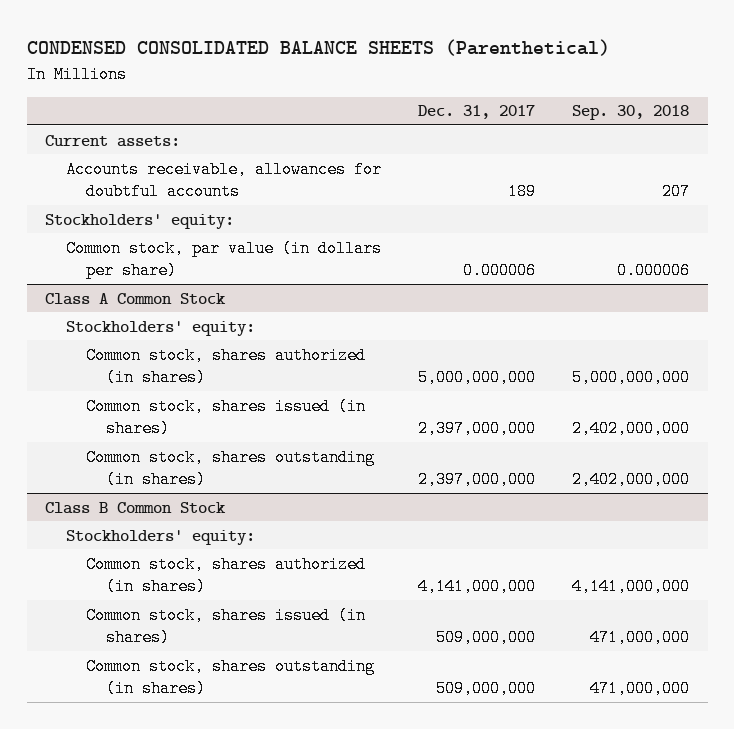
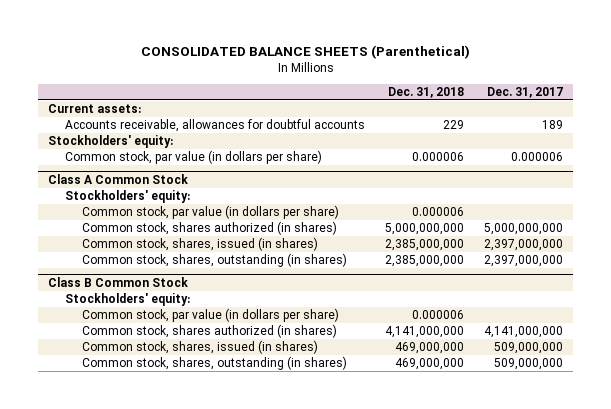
- CONDENSED CONSOLIDATED BALANCE SHEETS (Parenthetical)
+ CONSOLIDATED BALANCE SHEETS (Parenthetical)
- | Dec. 31, 2017 | Sep. 30, 2018
+ | Dec. 31, 2018 | Dec. 31, 2017
@ Class A Common Stock
+ Common stock, par value (in dollars per share) | 0.000006 |
- Common stock, shares issued (in shares) | 2,397,000,000 | 2,402,000,000
- Common stock, shares outstanding (in shares) | 2,397,000,000 | 2,402,000,000
+ Common stock, shares, issued (in shares) | 2,385,000,000 | 2,397,000,000
+ Common stock, shares, outstanding (in shares) | 2,385,000,000 | 2,397,000,000
@ Class B Common Stock
+ Common stock, par value (in dollars per share) | 0.000006 |
- Common stock, shares issued (in shares) | 509,000,000 | 471,000,000
- Common stock, shares outstanding (in shares) | 509,000,000 | 471,000,000
+ Common stock, shares, issued (in shares) | 469,000,000 | 509,000,000
+ Common stock, shares, outstanding (in shares) | 469,000,000 | 509,000,000

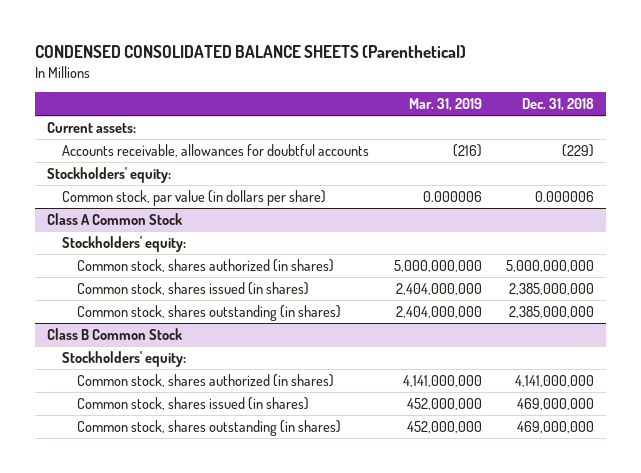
- CONSOLIDATED BALANCE SHEETS (Parenthetical)
+ CONDENSED CONSOLIDATED BALANCE SHEETS (Parenthetical)
- | Dec. 31, 2018 | Dec. 31, 2017
+ | Mar. 31, 2019 | Dec. 31, 2018
- Accounts receivable, allowances for doubtful accounts | 229 | 189
+ Accounts receivable, allowances for doubtful accounts | (216) | (229)
@ Class A Common Stock
- Common stock, par value (in dollars per share) | 0.000006 |
- Common stock, shares, issued (in shares) | 2,385,000,000 | 2,397,000,000
- Common stock, shares, outstanding (in shares) | 2,385,000,000 | 2,397,000,000
+ Common stock, shares issued (in shares) | 2,404,000,000 | 2,385,000,000
+ Common stock, shares outstanding (in shares) | 2,404,000,000 | 2,385,000,000
@ Class B Common Stock
- Common stock, par value (in dollars per share) | 0.000006 |
- Common stock, shares, issued (in shares) | 469,000,000 | 509,000,000
- Common stock, shares, outstanding (in shares) | 469,000,000 | 509,000,000
+ Common stock, shares issued (in shares) | 452,000,000 | 469,000,000
+ Common stock, shares outstanding (in shares) | 452,000,000 | 469,000,000

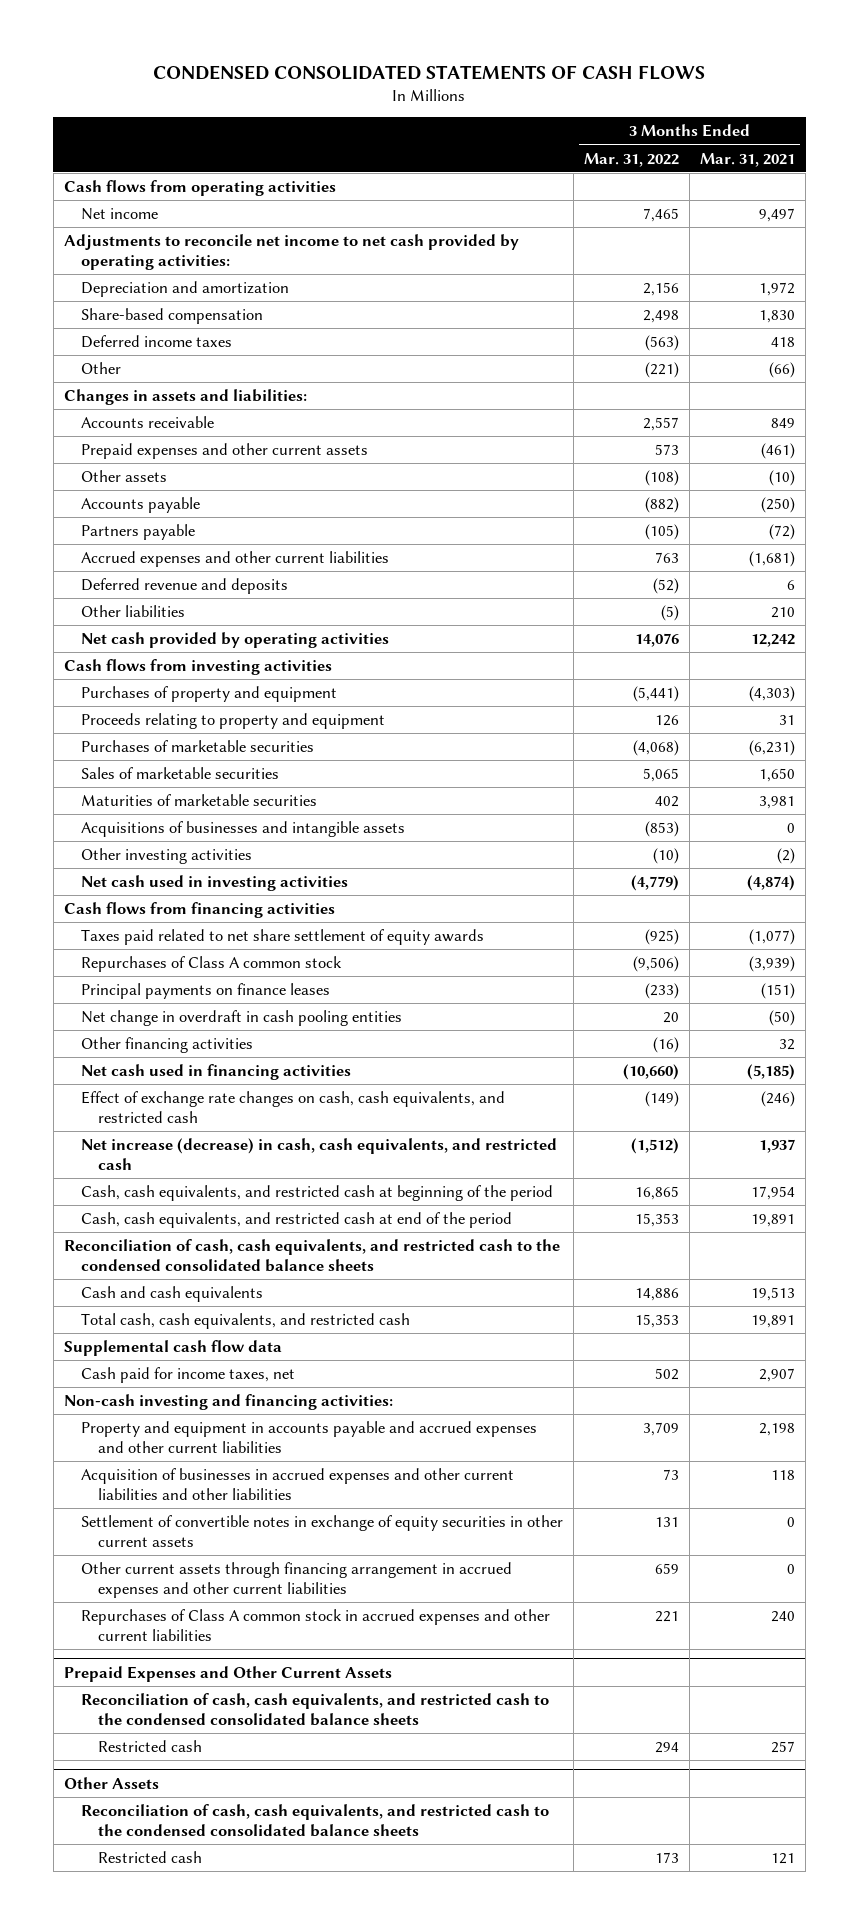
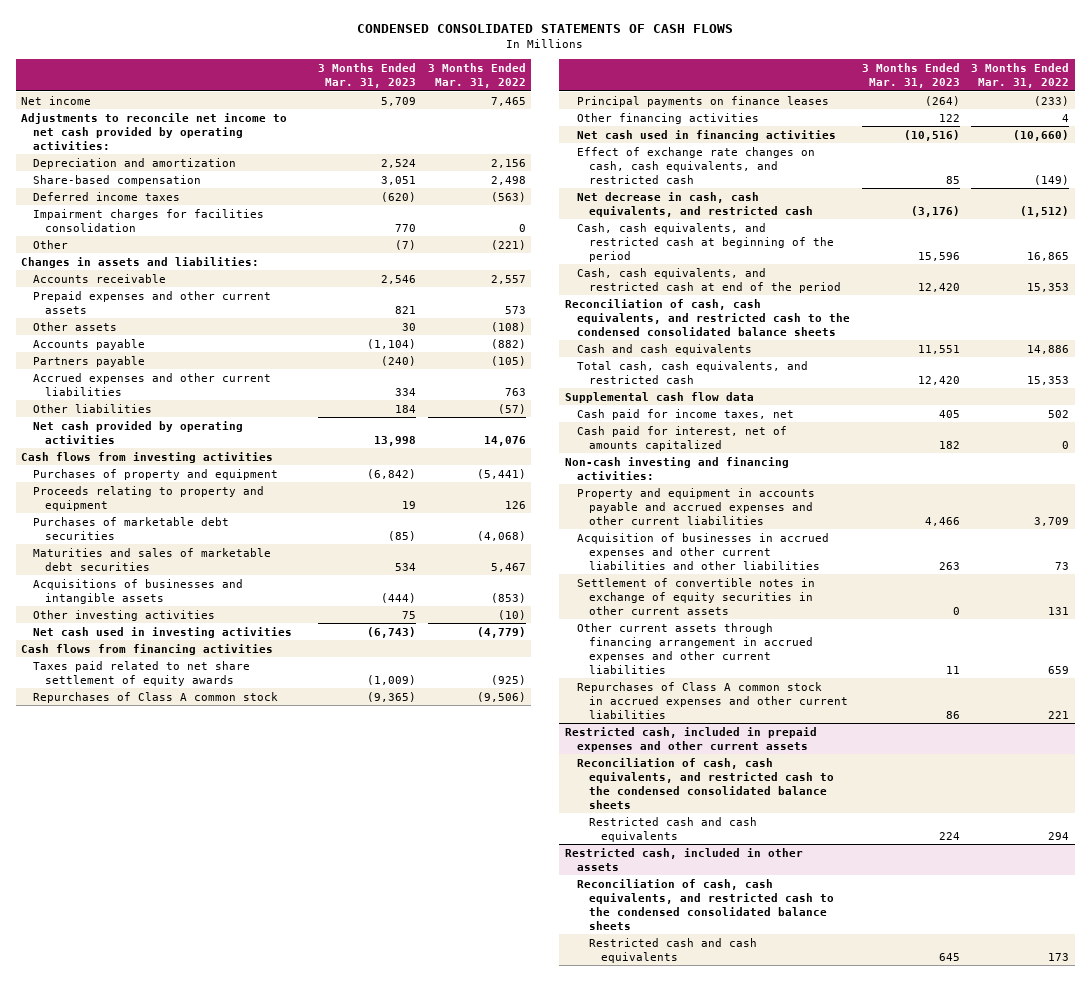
- | 3 Months Ended Mar. 31, 2022 | 3 Months Ended Mar. 31, 2021
+ | 3 Months Ended Mar. 31, 2023 | 3 Months Ended Mar. 31, 2022
- Cash flows from operating activities
+ Impairment charges for facilities consolidation | 770 | 0
- Deferred revenue and deposits | (52) | 6
- Other liabilities | (5) | 210
+ Other liabilities | 184 | (57)
- Purchases of marketable securities | (4,068) | (6,231)
- Sales of marketable securities | 5,065 | 1,650
- Maturities of marketable securities | 402 | 3,981
+ Purchases of marketable debt securities | (85) | (4,068)
+ Maturities and sales of marketable debt securities | 534 | 5,467
- Net change in overdraft in cash pooling entities | 20 | (50)
- Other financing activities | (16) | 32
+ Other financing activities | 122 | 4
- Net increase (decrease) in cash, cash equivalents, and restricted cash | (1,512) | 1,937
+ Net decrease in cash, cash equivalents, and restricted cash | (3,176) | (1,512)
+ Cash paid for interest, net of amounts capitalized | 182 | 0
- Prepaid Expenses and Other Current Assets
+ Restricted cash, included in prepaid expenses and other current assets
- Restricted cash | 294 | 257
- Other Assets
+ Restricted cash and cash equivalents | 224 | 294
+ Restricted cash, included in other assets
- Restricted cash | 173 | 121
+ Restricted cash and cash equivalents | 645 | 173

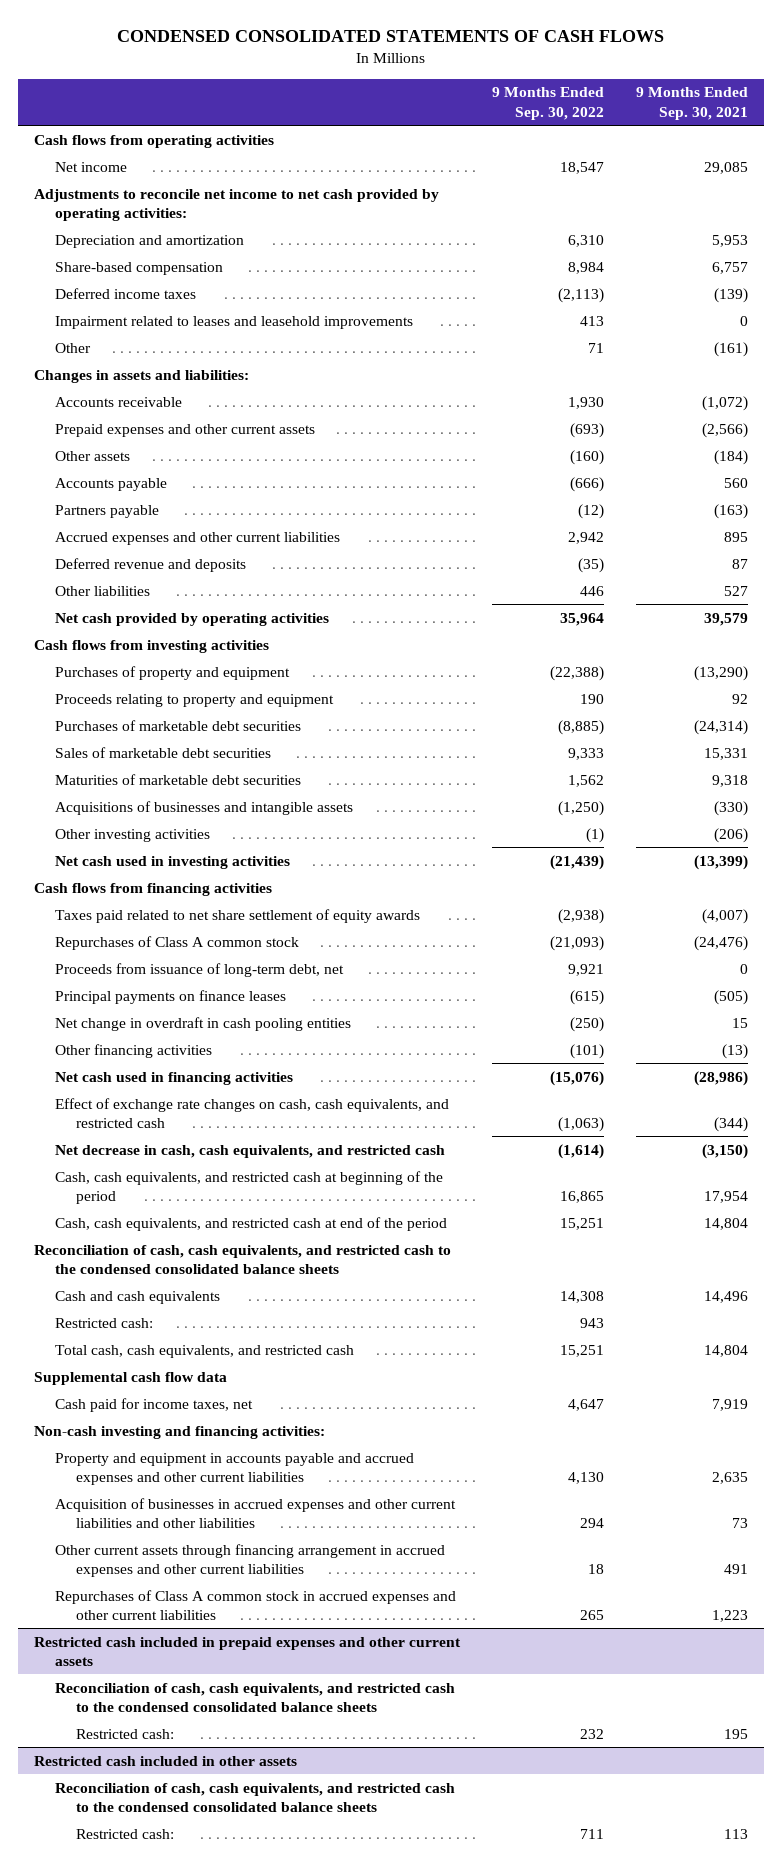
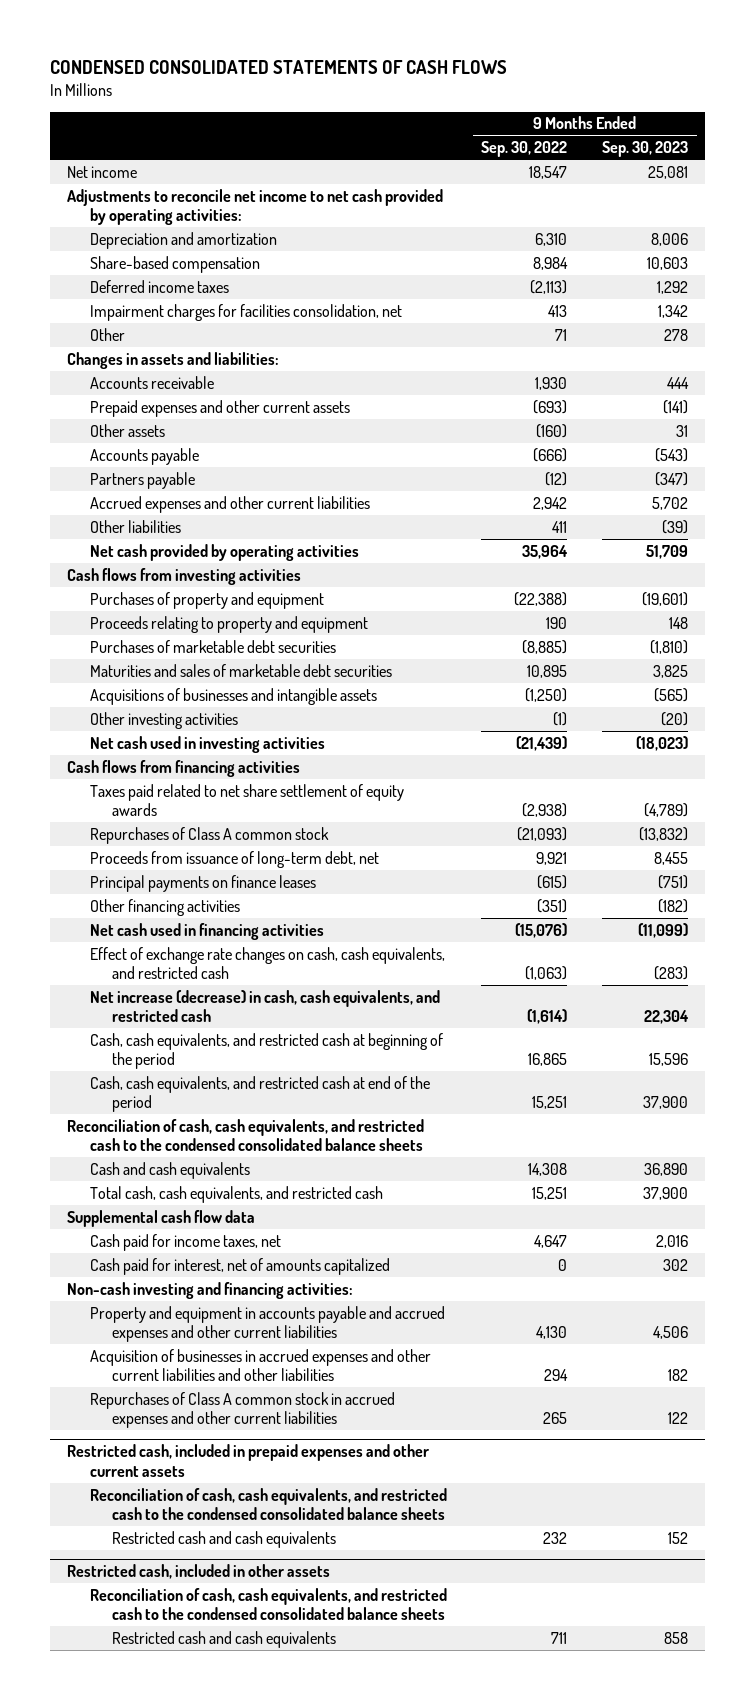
- | 9 Months Ended Sep. 30, 2022 | 9 Months Ended Sep. 30, 2021
+ | 9 Months Ended Sep. 30, 2022 | 9 Months Ended Sep. 30, 2023
- Cash flows from operating activities
- Impairment related to leases and leasehold improvements | 413 | 0
+ Impairment charges for facilities consolidation, net | 413 | 1,342
- Deferred revenue and deposits | (35) | 87
- Other liabilities | 446 | 527
+ Other liabilities | 411 | (39)
- Sales of marketable debt securities | 9,333 | 15,331
- Maturities of marketable debt securities | 1,562 | 9,318
+ Maturities and sales of marketable debt securities | 10,895 | 3,825
- Net change in overdraft in cash pooling entities | (250) | 15
- Other financing activities | (101) | (13)
+ Other financing activities | (351) | (182)
- Net decrease in cash, cash equivalents, and restricted cash | (1,614) | (3,150)
+ Net increase (decrease) in cash, cash equivalents, and restricted cash | (1,614) | 22,304
- Restricted cash: | 943 |
+ Cash paid for interest, net of amounts capitalized | 0 | 302
- Other current assets through financing arrangement in accrued expenses and other current liabilities | 18 | 491
- Restricted cash included in prepaid expenses and other current assets
+ Restricted cash, included in prepaid expenses and other current assets
- Restricted cash: | 232 | 195
- Restricted cash included in other assets
+ Restricted cash and cash equivalents | 232 | 152
+ Restricted cash, included in other assets
- Restricted cash: | 711 | 113
+ Restricted cash and cash equivalents | 711 | 858

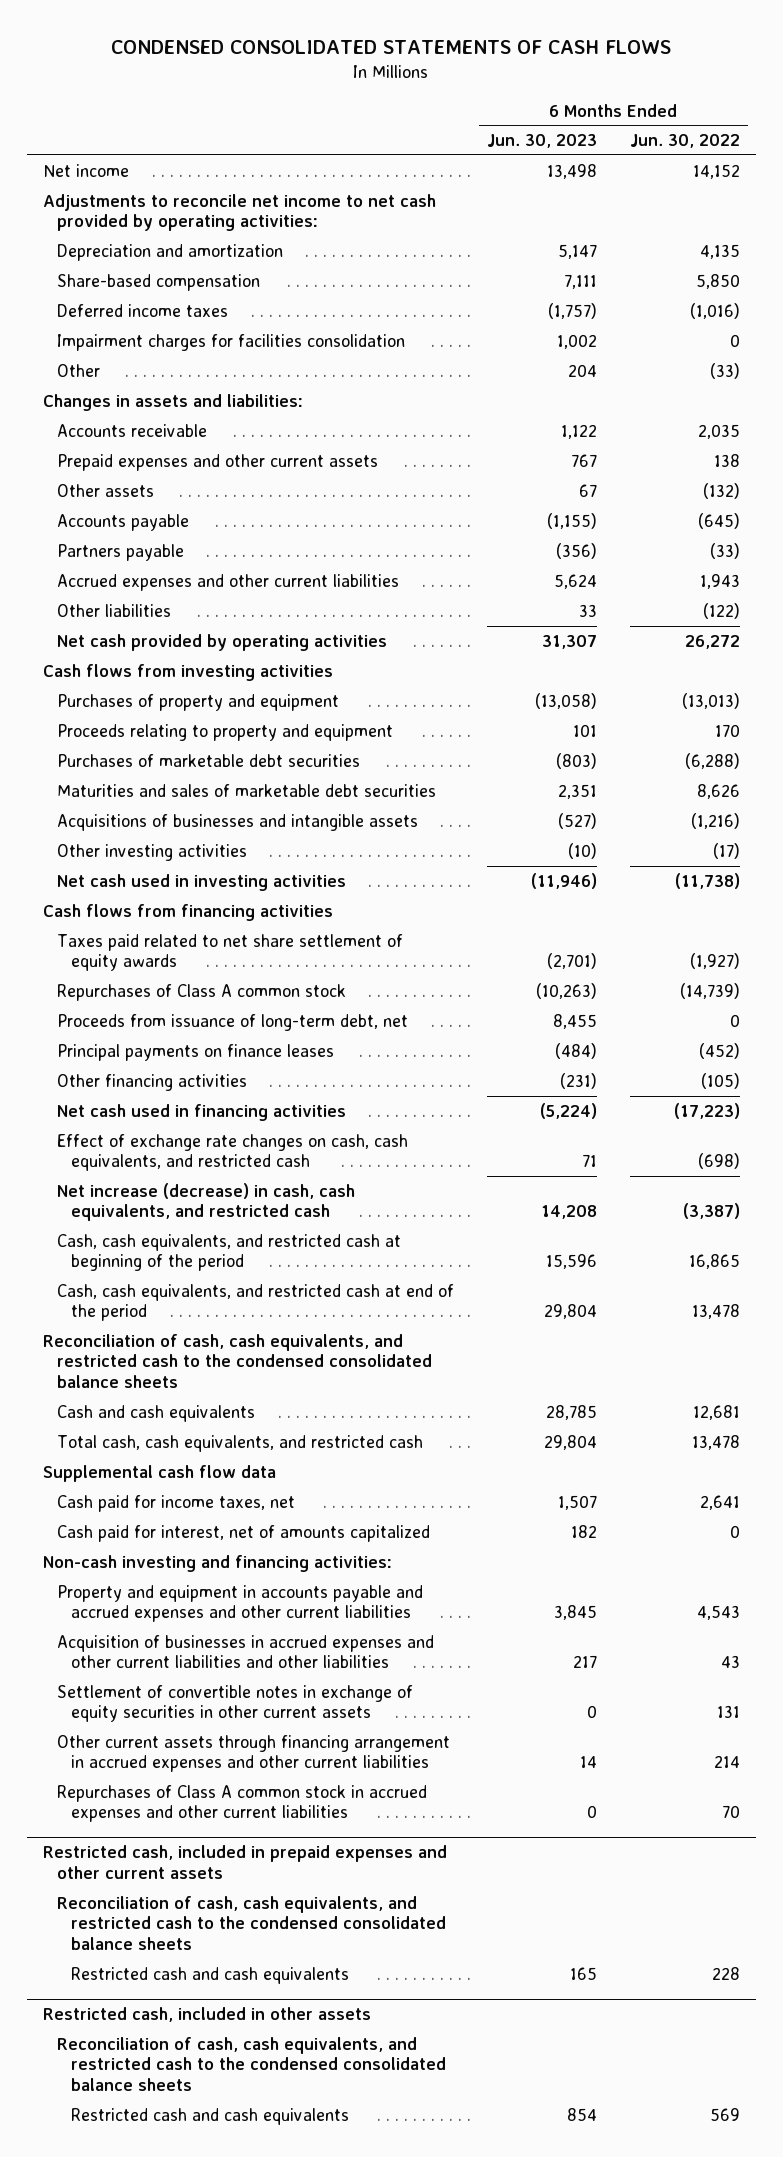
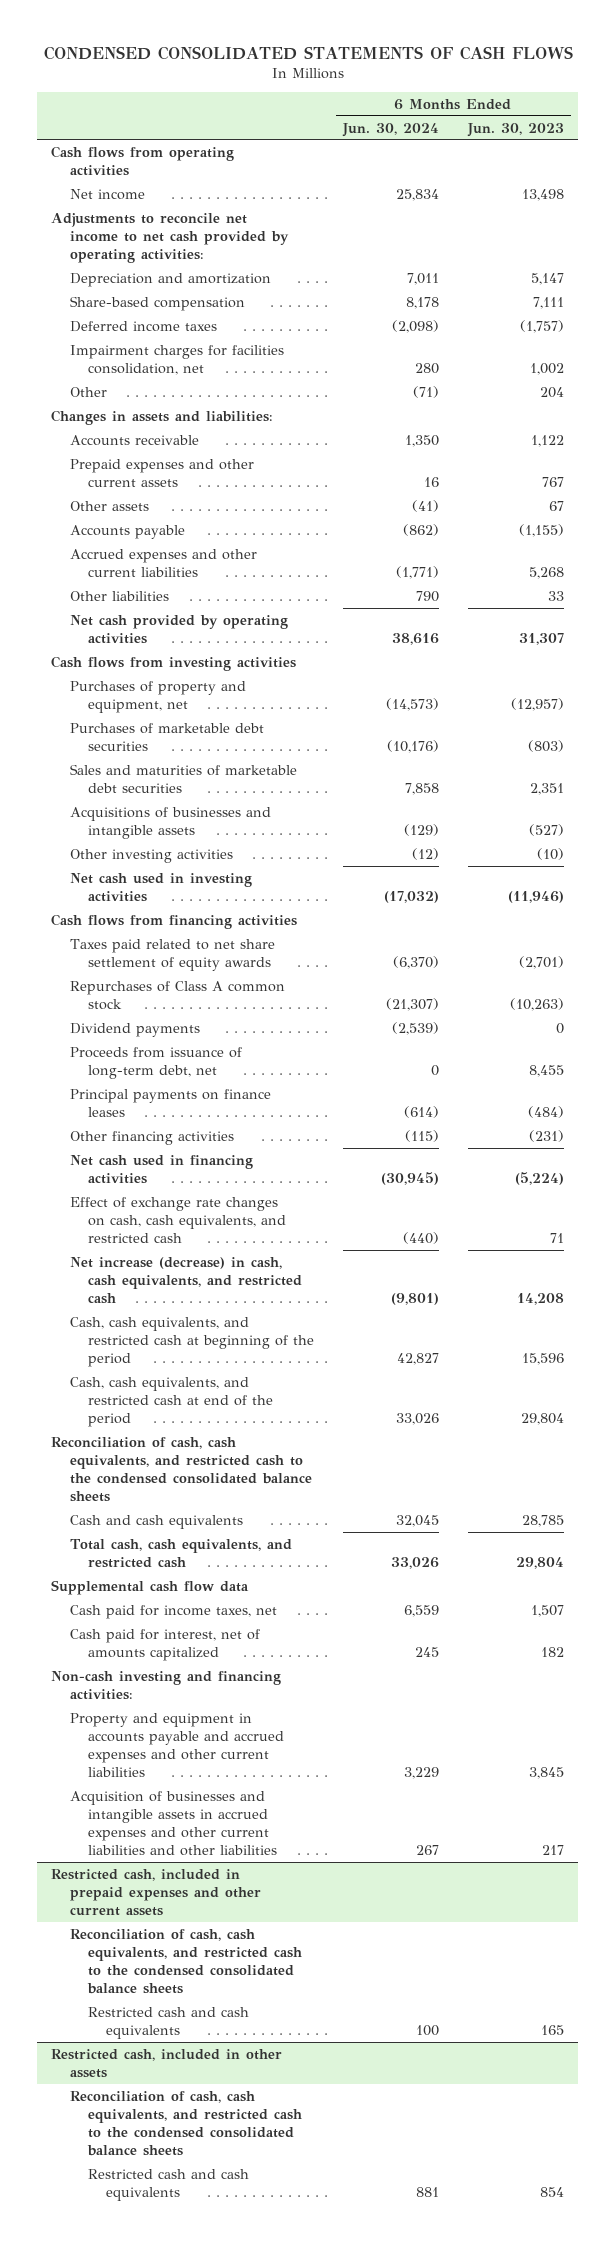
- | 6 Months Ended Jun. 30, 2023 | 6 Months Ended Jun. 30, 2022
+ | 6 Months Ended Jun. 30, 2024 | 6 Months Ended Jun. 30, 2023
+ Cash flows from operating activities
- Impairment charges for facilities consolidation | 1,002 | 0
+ Impairment charges for facilities consolidation, net | 280 | 1,002
- Partners payable | (356) | (33)
- Accrued expenses and other current liabilities | 5,624 | 1,943
+ Accrued expenses and other current liabilities | (1,771) | 5,268
- Purchases of property and equipment | (13,058) | (13,013)
- Proceeds relating to property and equipment | 101 | 170
+ Purchases of property and equipment, net | (14,573) | (12,957)
- Maturities and sales of marketable debt securities | 2,351 | 8,626
+ Sales and maturities of marketable debt securities | 7,858 | 2,351
+ Dividend payments | (2,539) | 0
- Acquisition of businesses in accrued expenses and other current liabilities and other liabilities | 217 | 43
- Settlement of convertible notes in exchange of equity securities in other current assets | 0 | 131
- Other current assets through financing arrangement in accrued expenses and other current liabilities | 14 | 214
- Repurchases of Class A common stock in accrued expenses and other current liabilities | 0 | 70
+ Acquisition of businesses and intangible assets in accrued expenses and other current liabilities and other liabilities | 267 | 217

